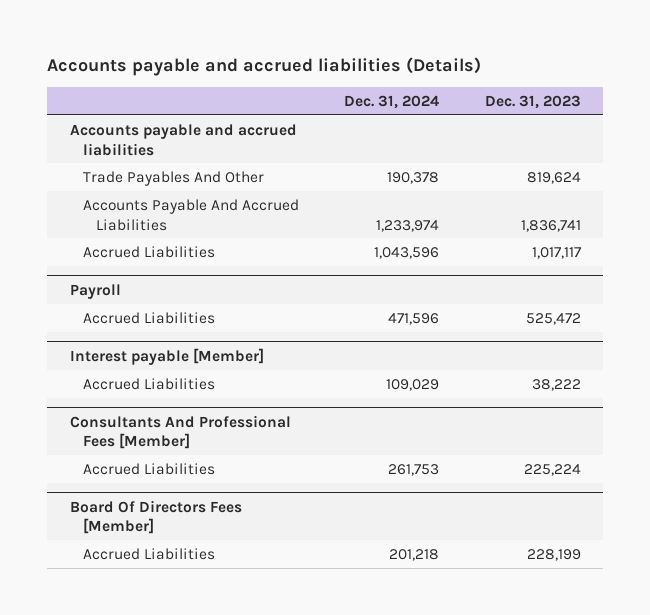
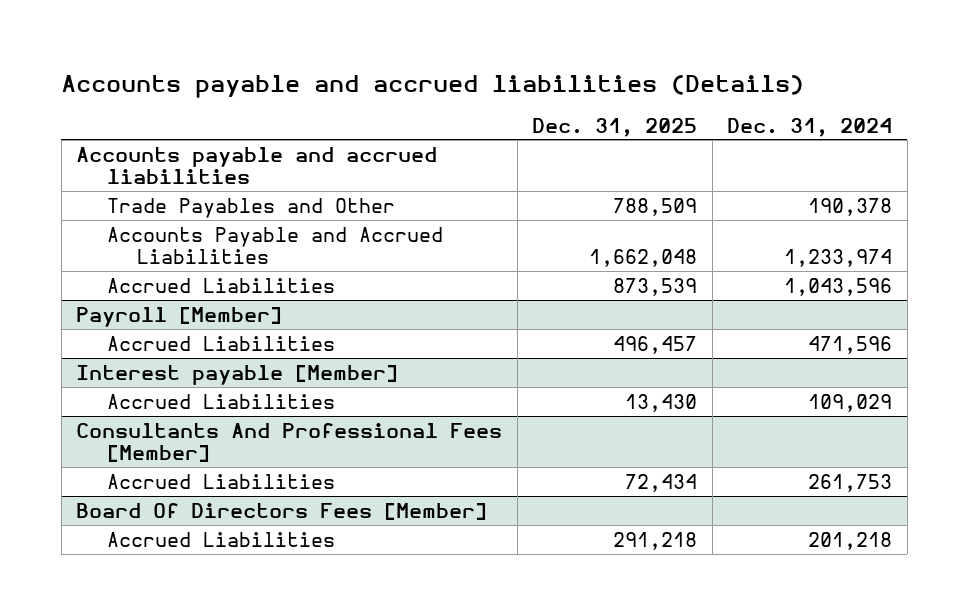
- | Dec. 31, 2024 | Dec. 31, 2023
+ | Dec. 31, 2025 | Dec. 31, 2024
- Trade Payables And Other | 190,378 | 819,624
- Accounts Payable And Accrued Liabilities | 1,233,974 | 1,836,741
+ Trade Payables and Other | 788,509 | 190,378
+ Accounts Payable and Accrued Liabilities | 1,662,048 | 1,233,974
- Payroll
+ Payroll [Member]

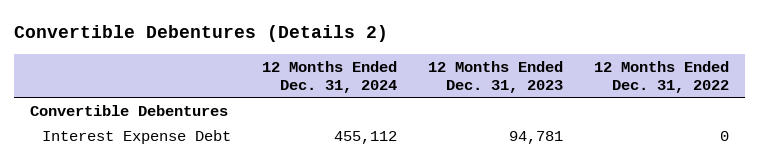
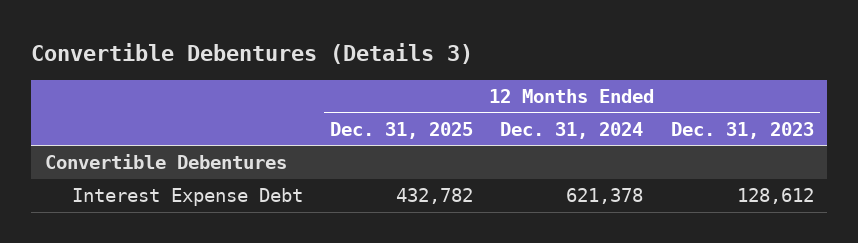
- Convertible Debentures (Details 2)
+ Convertible Debentures (Details 3)
- | 12 Months Ended Dec. 31, 2024 | 12 Months Ended Dec. 31, 2023 | 12 Months Ended Dec. 31, 2022
+ | 12 Months Ended Dec. 31, 2025 | 12 Months Ended Dec. 31, 2024 | 12 Months Ended Dec. 31, 2023
- Interest Expense Debt | 455,112 | 94,781 | 0
+ Interest Expense Debt | 432,782 | 621,378 | 128,612

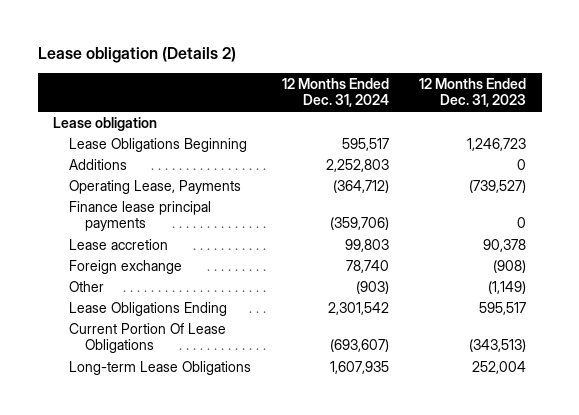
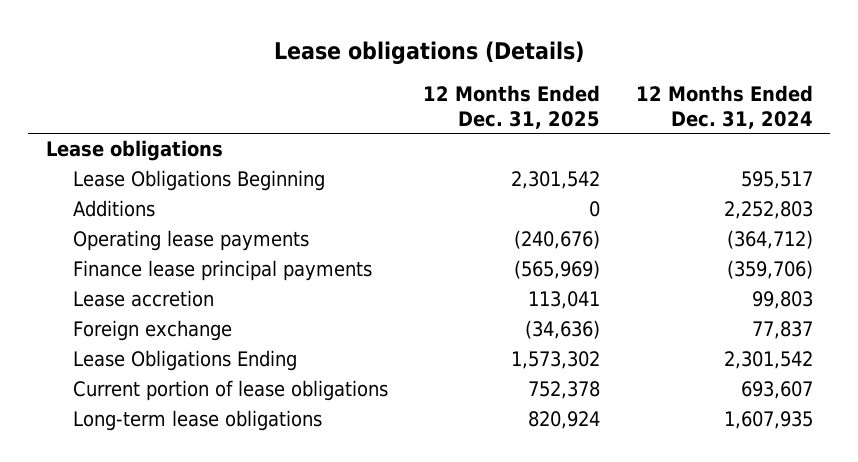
- Lease obligation (Details 2)
+ Lease obligations (Details)
- | 12 Months Ended Dec. 31, 2024 | 12 Months Ended Dec. 31, 2023
+ | 12 Months Ended Dec. 31, 2025 | 12 Months Ended Dec. 31, 2024
- Lease obligation
+ Lease obligations
- Operating Lease, Payments | (364,712) | (739,527)
+ Operating lease payments | (240,676) | (364,712)
- Foreign exchange | 78,740 | (908)
- Other | (903) | (1,149)
+ Foreign exchange | (34,636) | 77,837
- Current Portion Of Lease Obligations | (693,607) | (343,513)
- Long-term Lease Obligations | 1,607,935 | 252,004
+ Current portion of lease obligations | 752,378 | 693,607
+ Long-term lease obligations | 820,924 | 1,607,935

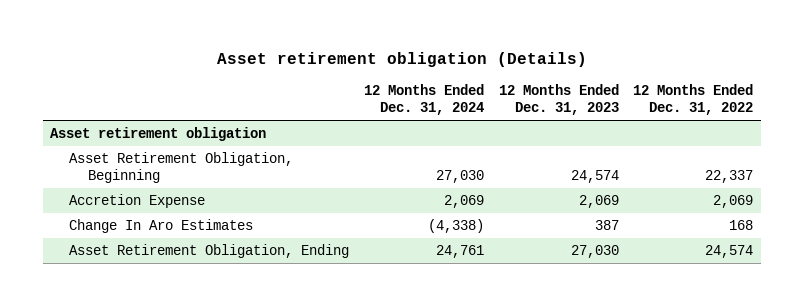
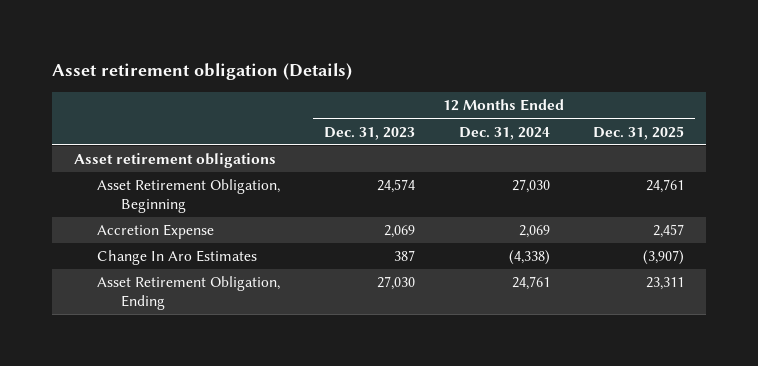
- | 12 Months Ended Dec. 31, 2024 | 12 Months Ended Dec. 31, 2023 | 12 Months Ended Dec. 31, 2022
+ | 12 Months Ended Dec. 31, 2023 | 12 Months Ended Dec. 31, 2024 | 12 Months Ended Dec. 31, 2025
- Asset retirement obligation
+ Asset retirement obligations

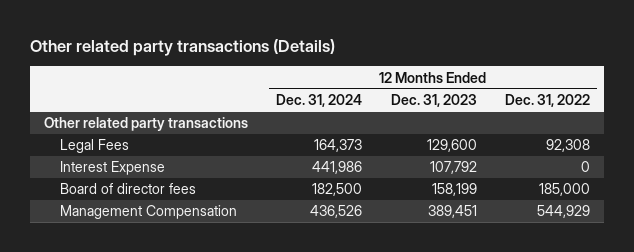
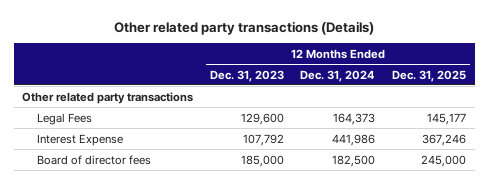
- | 12 Months Ended Dec. 31, 2024 | 12 Months Ended Dec. 31, 2023 | 12 Months Ended Dec. 31, 2022
+ | 12 Months Ended Dec. 31, 2023 | 12 Months Ended Dec. 31, 2024 | 12 Months Ended Dec. 31, 2025
- Board of director fees | 182,500 | 158,199 | 185,000
- Management Compensation | 436,526 | 389,451 | 544,929
+ Board of director fees | 185,000 | 182,500 | 245,000

